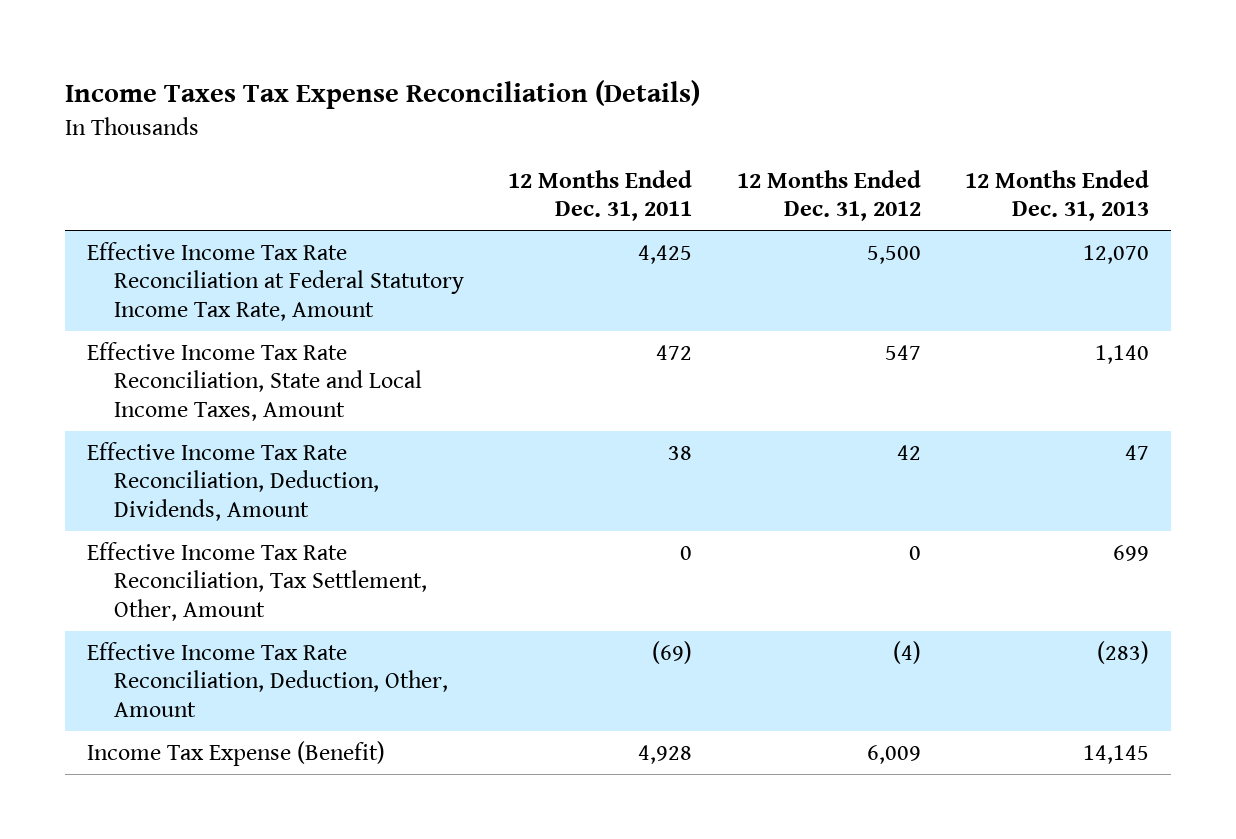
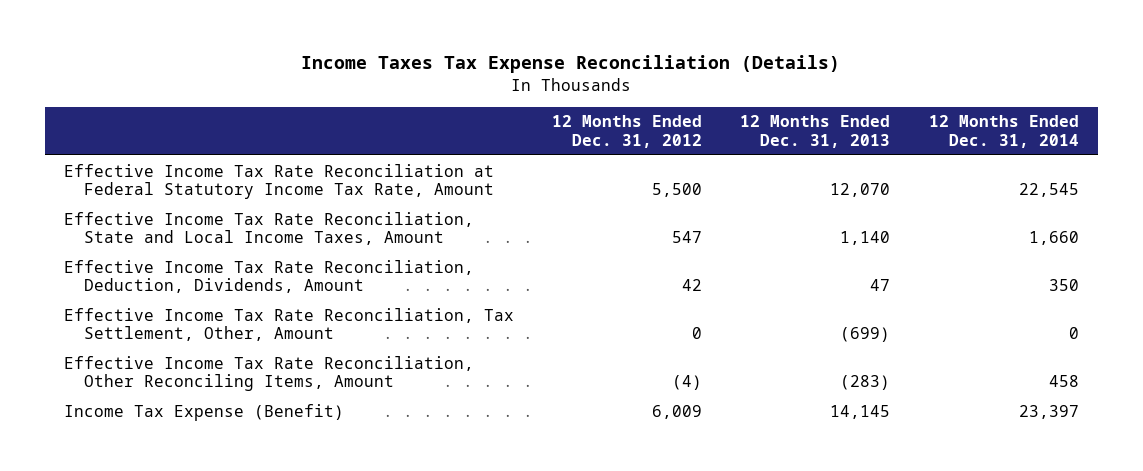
- | 12 Months Ended Dec. 31, 2011 | 12 Months Ended Dec. 31, 2012 | 12 Months Ended Dec. 31, 2013
+ | 12 Months Ended Dec. 31, 2012 | 12 Months Ended Dec. 31, 2013 | 12 Months Ended Dec. 31, 2014
- Effective Income Tax Rate Reconciliation, Tax Settlement, Other, Amount | 0 | 0 | 699
- Effective Income Tax Rate Reconciliation, Deduction, Other, Amount | (69) | (4) | (283)
+ Effective Income Tax Rate Reconciliation, Tax Settlement, Other, Amount | 0 | (699) | 0
+ Effective Income Tax Rate Reconciliation, Other Reconciling Items, Amount | (4) | (283) | 458

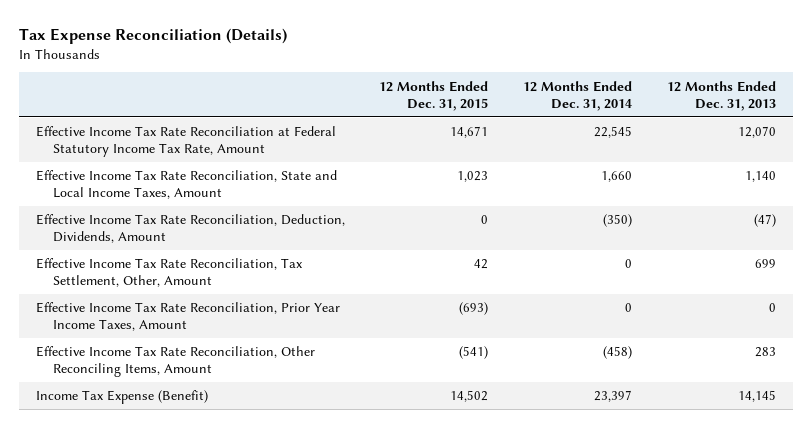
- Income Taxes Tax Expense Reconciliation (Details)
+ Tax Expense Reconciliation (Details)
- | 12 Months Ended Dec. 31, 2012 | 12 Months Ended Dec. 31, 2013 | 12 Months Ended Dec. 31, 2014
+ | 12 Months Ended Dec. 31, 2015 | 12 Months Ended Dec. 31, 2014 | 12 Months Ended Dec. 31, 2013
- Effective Income Tax Rate Reconciliation, Deduction, Dividends, Amount | 42 | 47 | 350
- Effective Income Tax Rate Reconciliation, Tax Settlement, Other, Amount | 0 | (699) | 0
- Effective Income Tax Rate Reconciliation, Other Reconciling Items, Amount | (4) | (283) | 458
+ Effective Income Tax Rate Reconciliation, Deduction, Dividends, Amount | 0 | (350) | (47)
+ Effective Income Tax Rate Reconciliation, Tax Settlement, Other, Amount | 42 | 0 | 699
+ Effective Income Tax Rate Reconciliation, Prior Year Income Taxes, Amount | (693) | 0 | 0
+ Effective Income Tax Rate Reconciliation, Other Reconciling Items, Amount | (541) | (458) | 283

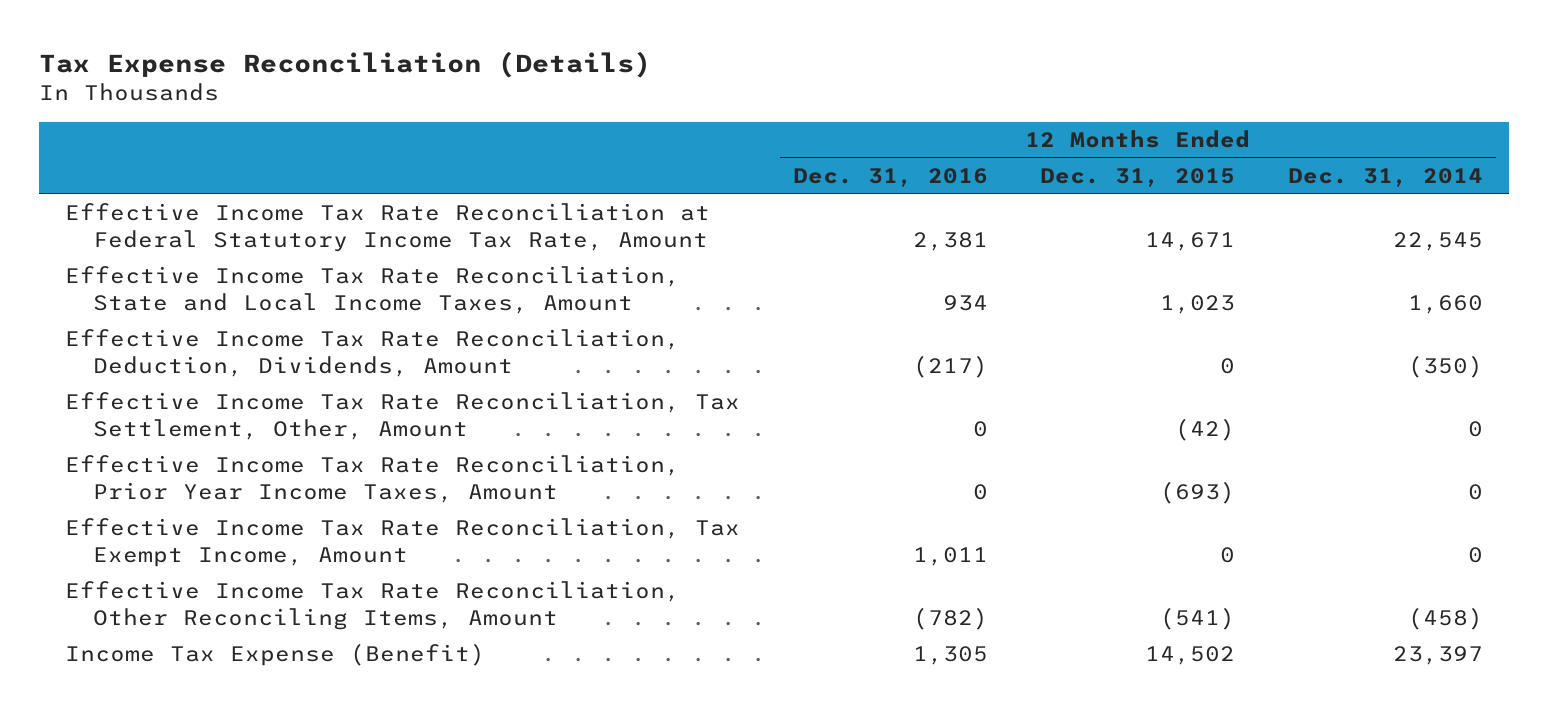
- | 12 Months Ended Dec. 31, 2015 | 12 Months Ended Dec. 31, 2014 | 12 Months Ended Dec. 31, 2013
+ | 12 Months Ended Dec. 31, 2016 | 12 Months Ended Dec. 31, 2015 | 12 Months Ended Dec. 31, 2014
- Effective Income Tax Rate Reconciliation, Tax Settlement, Other, Amount | 42 | 0 | 699
+ Effective Income Tax Rate Reconciliation, Tax Settlement, Other, Amount | 0 | (42) | 0
+ Effective Income Tax Rate Reconciliation, Tax Exempt Income, Amount | 1,011 | 0 | 0

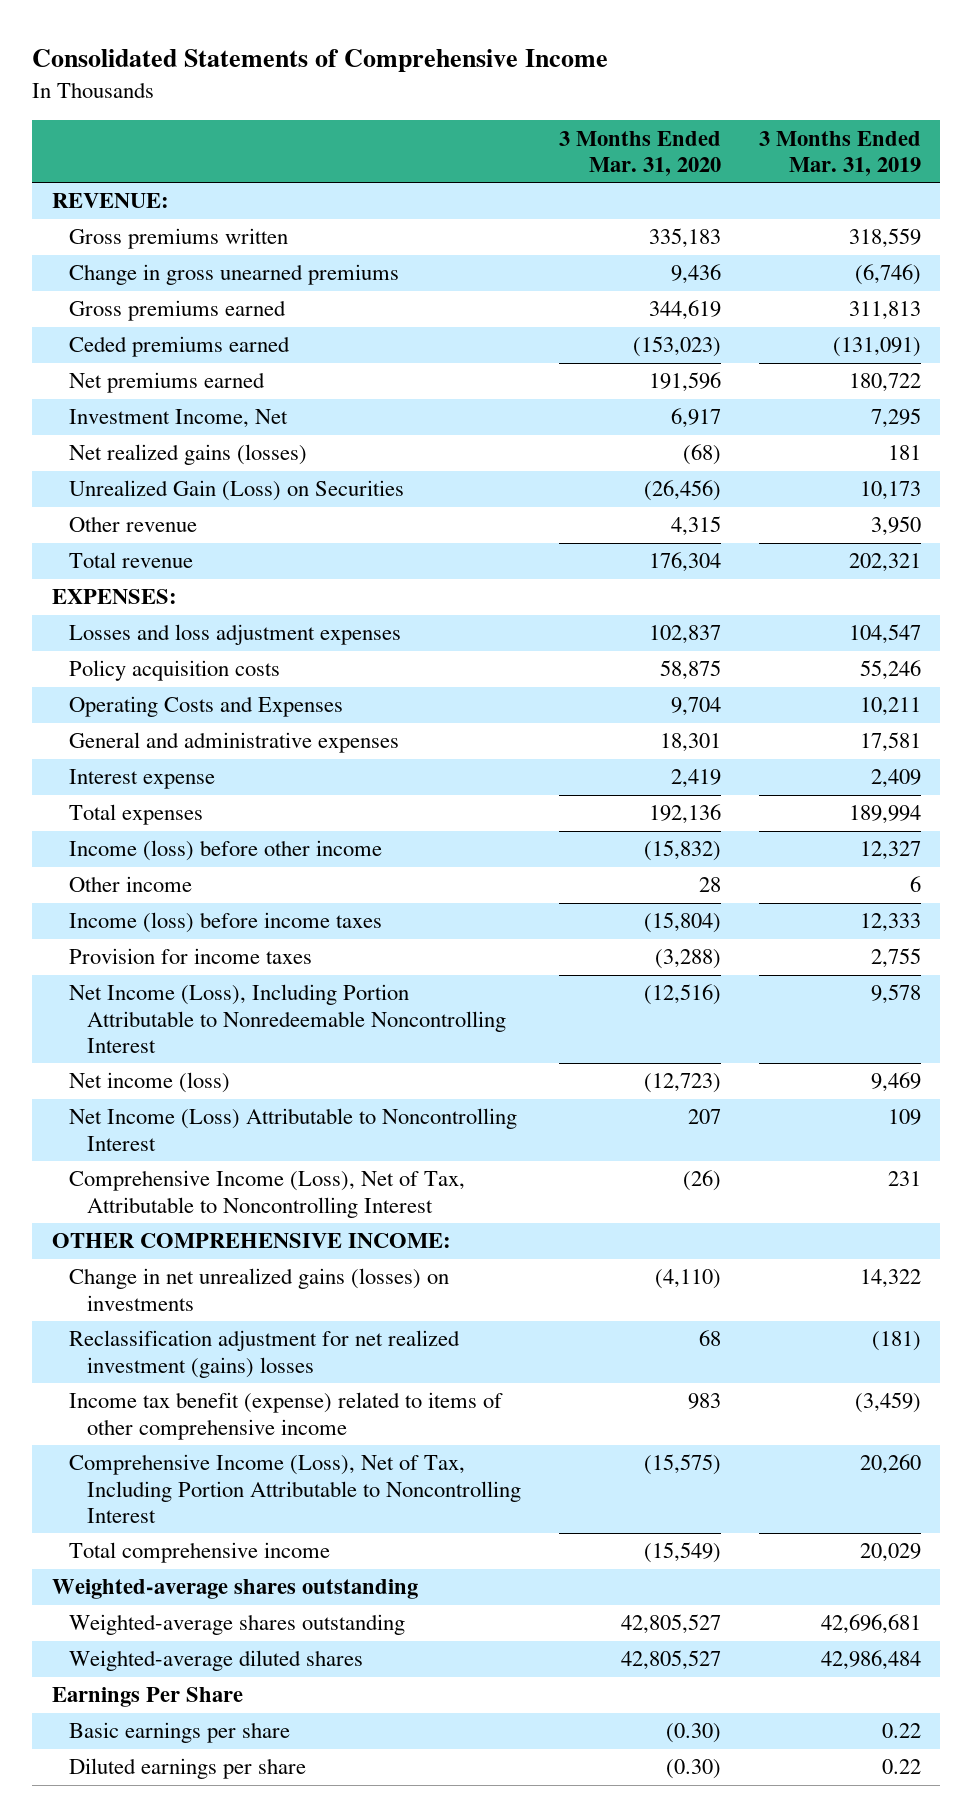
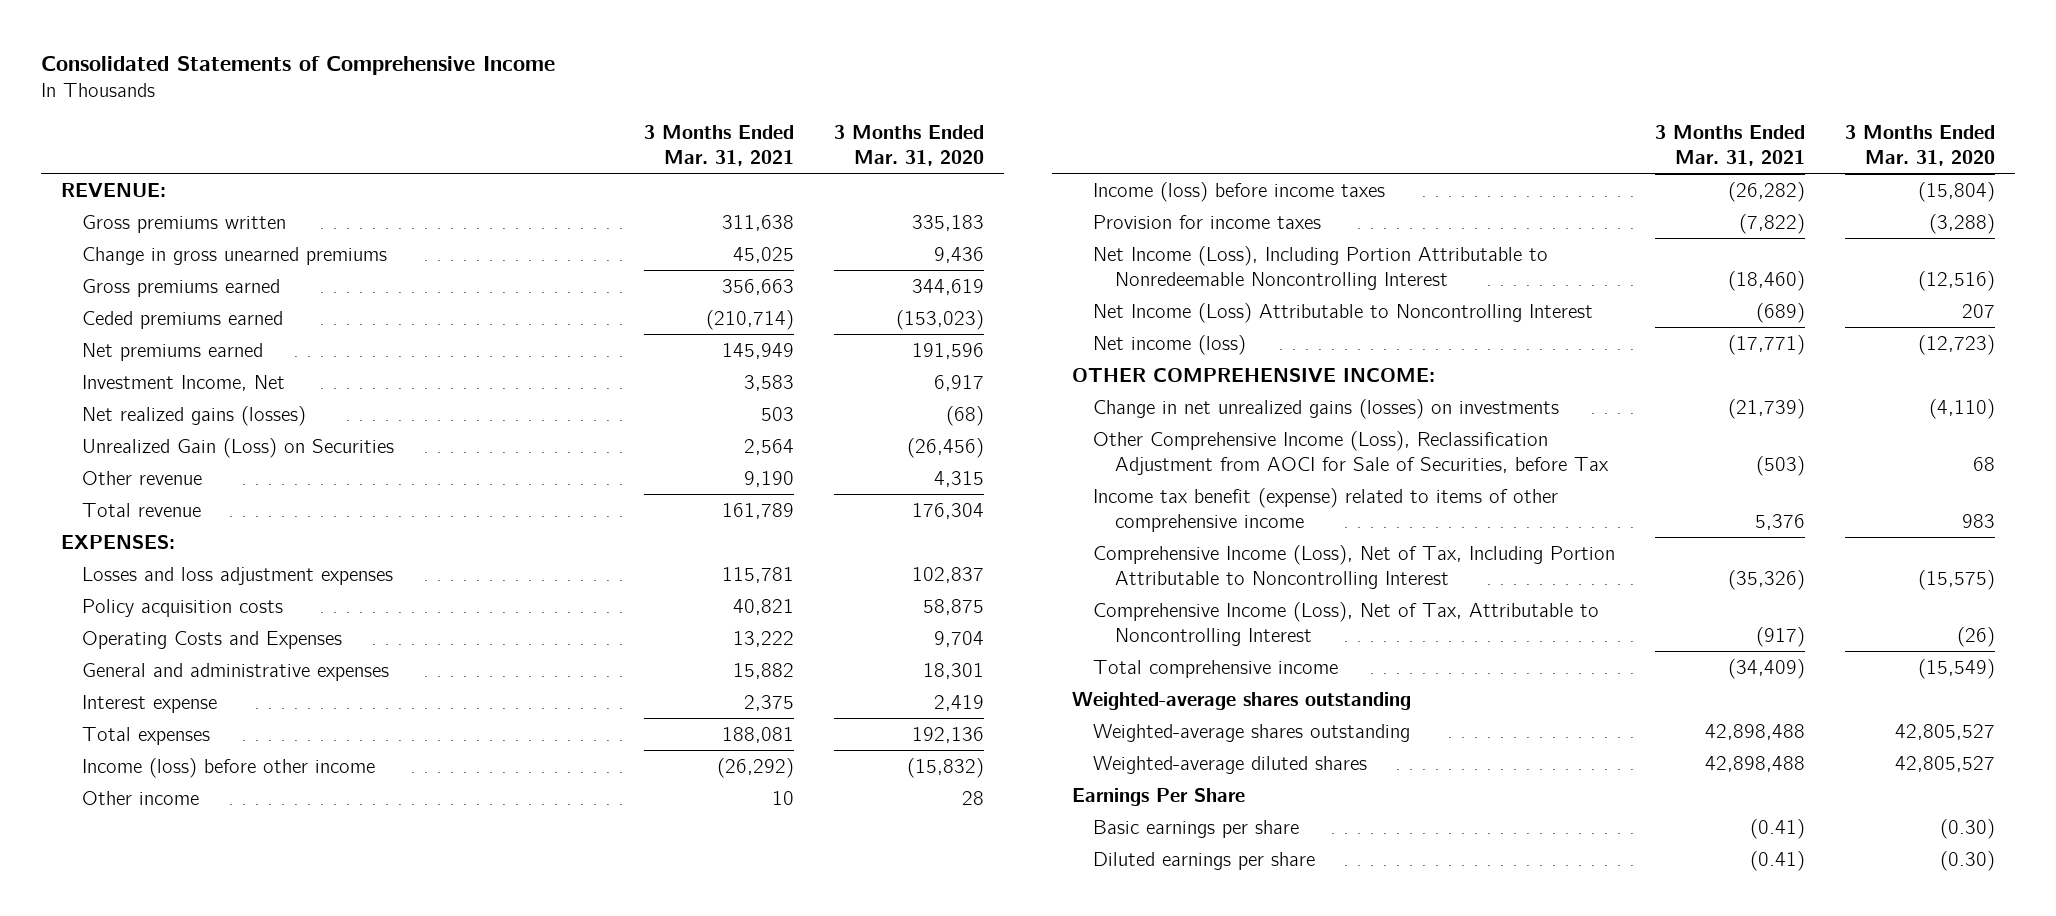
- | 3 Months Ended Mar. 31, 2020 | 3 Months Ended Mar. 31, 2019
+ | 3 Months Ended Mar. 31, 2021 | 3 Months Ended Mar. 31, 2020
moved down: Net income (loss) | (17,771) | (12,723)
- Reclassification adjustment for net realized investment (gains) losses | 68 | (181)
+ Other Comprehensive Income (Loss), Reclassification Adjustment from AOCI for Sale of Securities, before Tax | (503) | 68
moved down: Comprehensive Income (Loss), Net of Tax, Attributable to Noncontrolling Interest | (917) | (26)

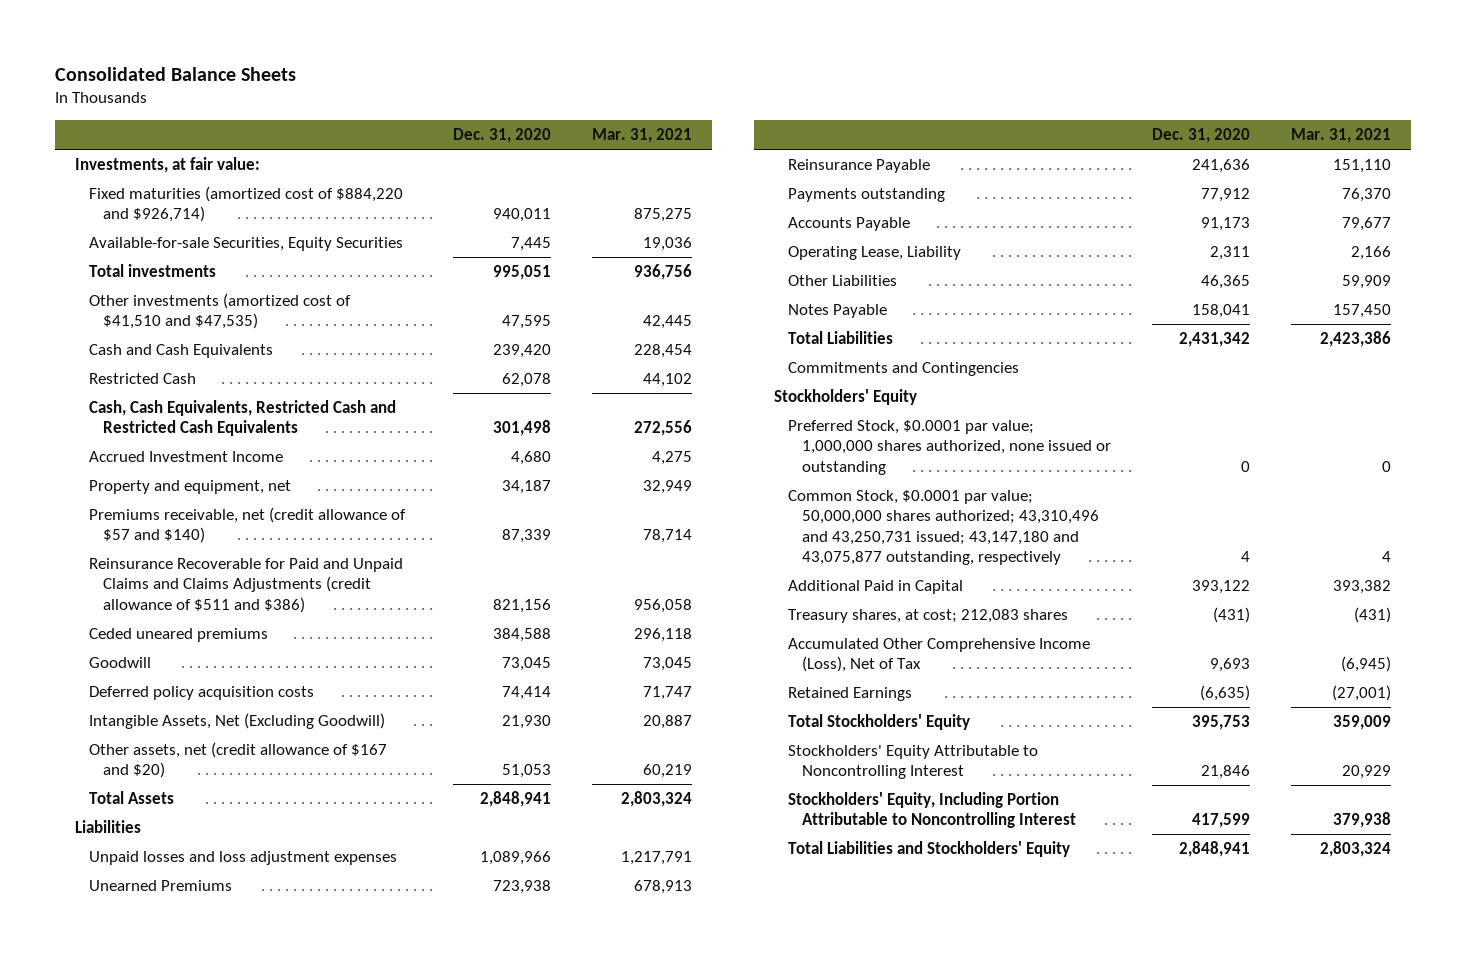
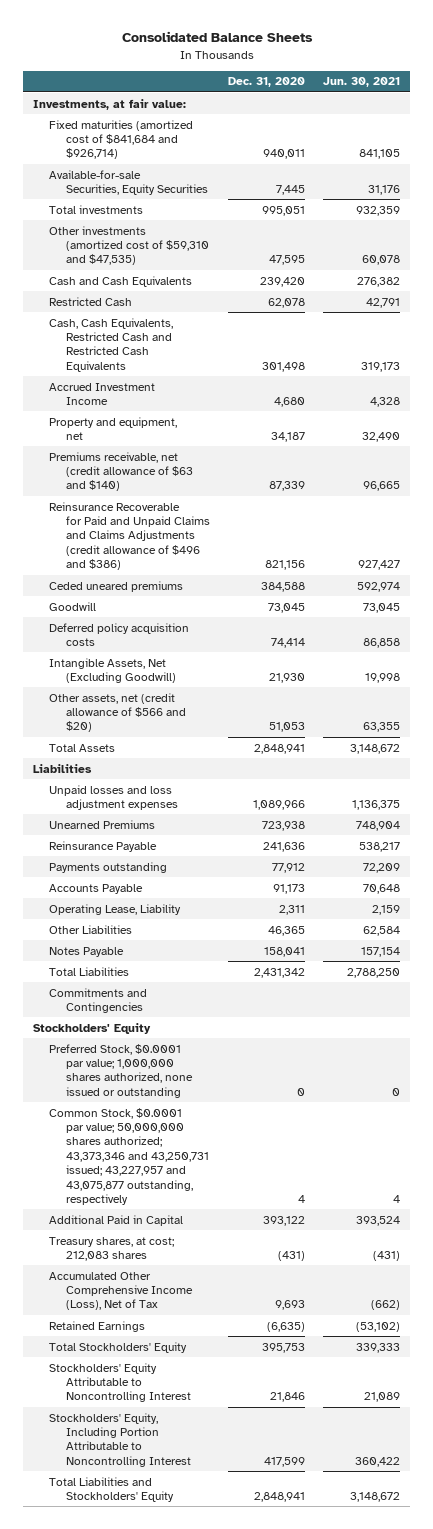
- | Dec. 31, 2020 | Mar. 31, 2021
+ | Dec. 31, 2020 | Jun. 30, 2021
- Fixed maturities (amortized cost of $884,220 and $926,714) | 940,011 | 875,275
+ Fixed maturities (amortized cost of $841,684 and $926,714) | 940,011 | 841,105
- Other investments (amortized cost of $41,510 and $47,535) | 47,595 | 42,445
+ Other investments (amortized cost of $59,310 and $47,535) | 47,595 | 60,078
- Premiums receivable, net (credit allowance of $57 and $140) | 87,339 | 78,714
- Reinsurance Recoverable for Paid and Unpaid Claims and Claims Adjustments (credit allowance of $511 and $386) | 821,156 | 956,058
+ Premiums receivable, net (credit allowance of $63 and $140) | 87,339 | 96,665
+ Reinsurance Recoverable for Paid and Unpaid Claims and Claims Adjustments (credit allowance of $496 and $386) | 821,156 | 927,427
- Other assets, net (credit allowance of $167 and $20) | 51,053 | 60,219
+ Other assets, net (credit allowance of $566 and $20) | 51,053 | 63,355
- Common Stock, $0.0001 par value; 50,000,000 shares authorized; 43,310,496 and 43,250,731 issued; 43,147,180 and 43,075,877 outstanding, respectively | 4 | 4
+ Common Stock, $0.0001 par value; 50,000,000 shares authorized; 43,373,346 and 43,250,731 issued; 43,227,957 and 43,075,877 outstanding, respectively | 4 | 4

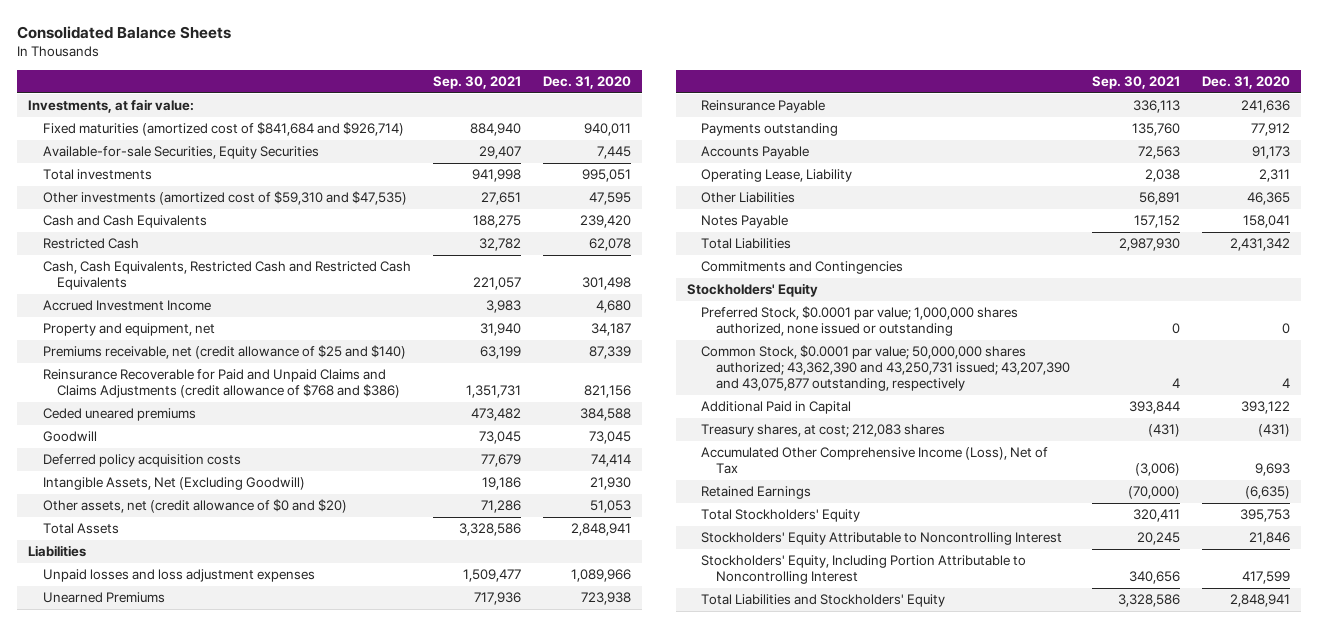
- | Dec. 31, 2020 | Jun. 30, 2021
+ | Sep. 30, 2021 | Dec. 31, 2020
- Premiums receivable, net (credit allowance of $63 and $140) | 87,339 | 96,665
- Reinsurance Recoverable for Paid and Unpaid Claims and Claims Adjustments (credit allowance of $496 and $386) | 821,156 | 927,427
+ Premiums receivable, net (credit allowance of $25 and $140) | 63,199 | 87,339
+ Reinsurance Recoverable for Paid and Unpaid Claims and Claims Adjustments (credit allowance of $768 and $386) | 1,351,731 | 821,156
- Other assets, net (credit allowance of $566 and $20) | 51,053 | 63,355
+ Other assets, net (credit allowance of $0 and $20) | 71,286 | 51,053
- Common Stock, $0.0001 par value; 50,000,000 shares authorized; 43,373,346 and 43,250,731 issued; 43,227,957 and 43,075,877 outstanding, respectively | 4 | 4
+ Common Stock, $0.0001 par value; 50,000,000 shares authorized; 43,362,390 and 43,250,731 issued; 43,207,390 and 43,075,877 outstanding, respectively | 4 | 4

